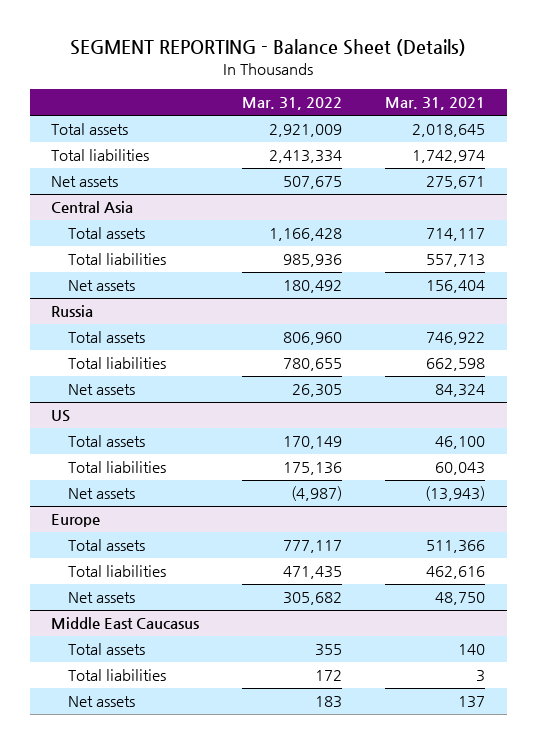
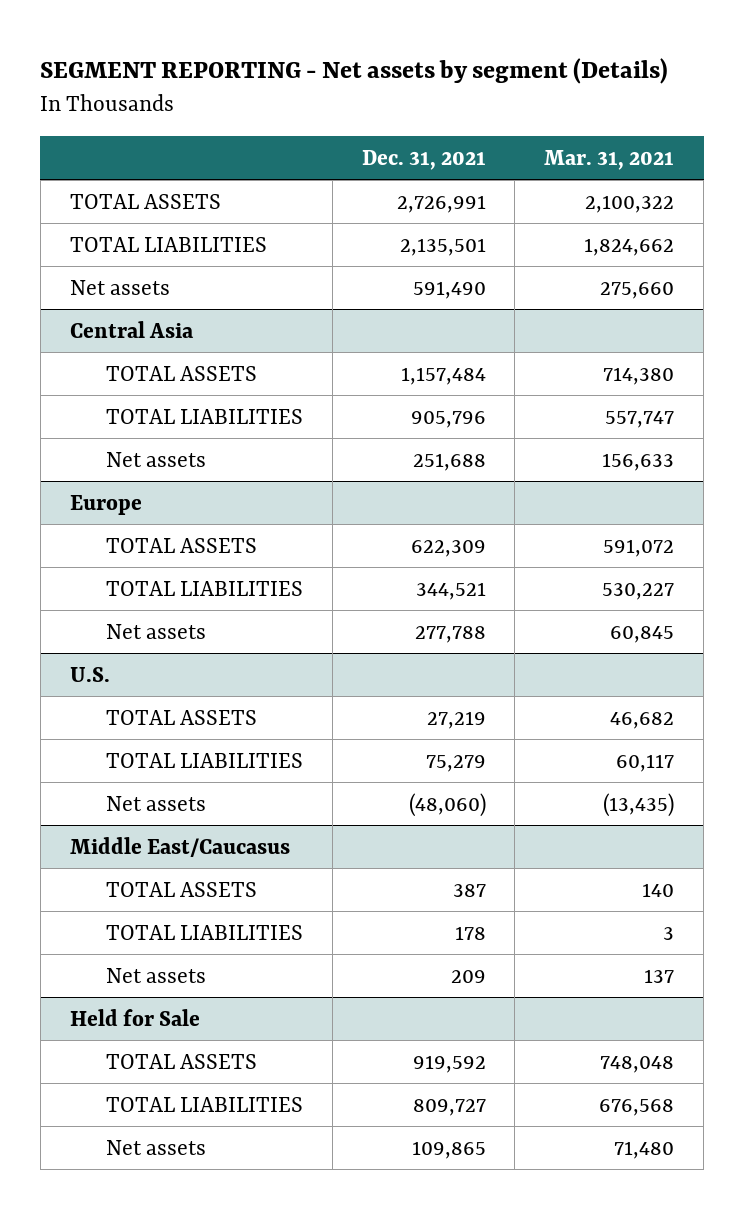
- SEGMENT REPORTING - Balance Sheet (Details)
+ SEGMENT REPORTING - Net assets by segment (Details)
- | Mar. 31, 2022 | Mar. 31, 2021
+ | Dec. 31, 2021 | Mar. 31, 2021
- Total assets | 2,921,009 | 2,018,645
- Total liabilities | 2,413,334 | 1,742,974
- Net assets | 507,675 | 275,671
+ TOTAL ASSETS | 2,726,991 | 2,100,322
+ TOTAL LIABILITIES | 2,135,501 | 1,824,662
+ Net assets | 591,490 | 275,660
@ Central Asia
- Total assets | 1,166,428 | 714,117
- Total liabilities | 985,936 | 557,713
- Net assets | 180,492 | 156,404
- Russia
- Total assets | 806,960 | 746,922
- Total liabilities | 780,655 | 662,598
- Net assets | 26,305 | 84,324
- US
- Total assets | 170,149 | 46,100
- Total liabilities | 175,136 | 60,043
- Net assets | (4,987) | (13,943)
@ Central Asia
+ TOTAL ASSETS | 1,157,484 | 714,380
+ TOTAL LIABILITIES | 905,796 | 557,747
+ Net assets | 251,688 | 156,633
@ Europe
- Total assets | 777,117 | 511,366
- Total liabilities | 471,435 | 462,616
- Net assets | 305,682 | 48,750
- Middle East Caucasus
- Total assets | 355 | 140
- Total liabilities | 172 | 3
@ Europe
+ TOTAL ASSETS | 622,309 | 591,072
+ TOTAL LIABILITIES | 344,521 | 530,227
+ Net assets | 277,788 | 60,845
+ U.S.
+ TOTAL ASSETS | 27,219 | 46,682
+ TOTAL LIABILITIES | 75,279 | 60,117
+ Net assets | (48,060) | (13,435)
+ Middle East/Caucasus
+ TOTAL ASSETS | 387 | 140
+ TOTAL LIABILITIES | 178 | 3
+ Held for Sale
+ TOTAL ASSETS | 919,592 | 748,048
+ TOTAL LIABILITIES | 809,727 | 676,568
+ Net assets | 109,865 | 71,480

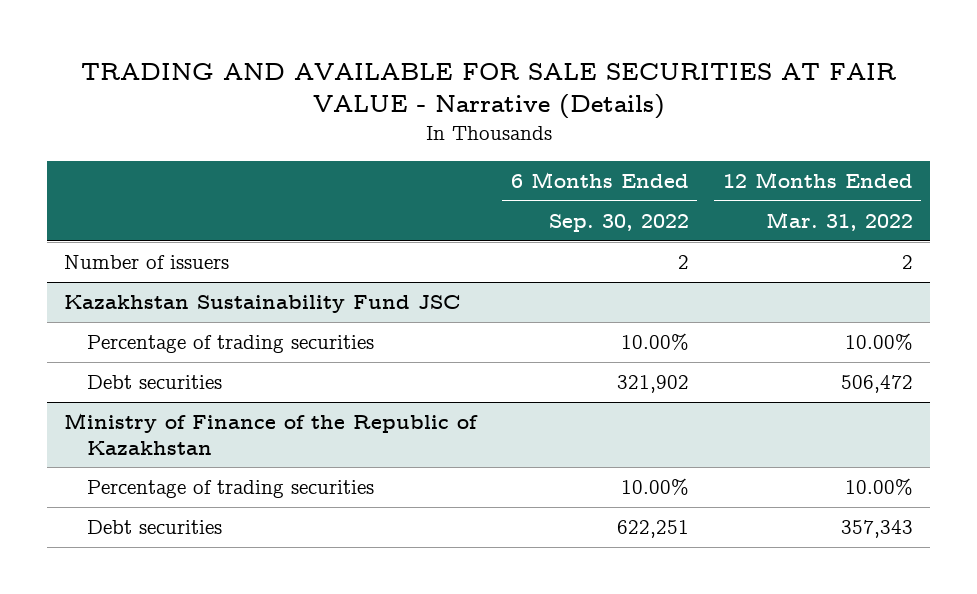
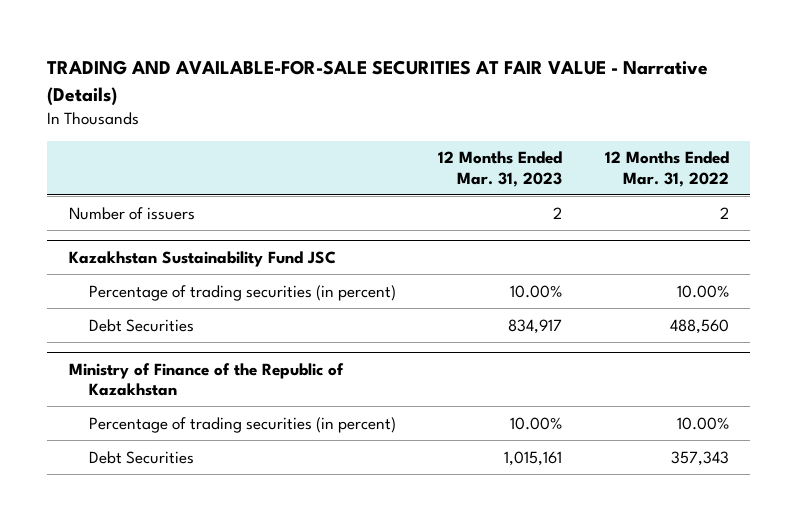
- TRADING AND AVAILABLE FOR SALE SECURITIES AT FAIR VALUE - Narrative (Details)
+ TRADING AND AVAILABLE-FOR-SALE SECURITIES AT FAIR VALUE - Narrative (Details)
- | 6 Months Ended Sep. 30, 2022 | 12 Months Ended Mar. 31, 2022
+ | 12 Months Ended Mar. 31, 2023 | 12 Months Ended Mar. 31, 2022
@ Kazakhstan Sustainability Fund JSC
- Percentage of trading securities | 10.00% | 10.00%
- Debt securities | 321,902 | 506,472
+ Percentage of trading securities (in percent) | 10.00% | 10.00%
+ Debt Securities | 834,917 | 488,560
@ Ministry of Finance of the Republic of Kazakhstan
- Percentage of trading securities | 10.00% | 10.00%
- Debt securities | 622,251 | 357,343
+ Percentage of trading securities (in percent) | 10.00% | 10.00%
+ Debt Securities | 1,015,161 | 357,343

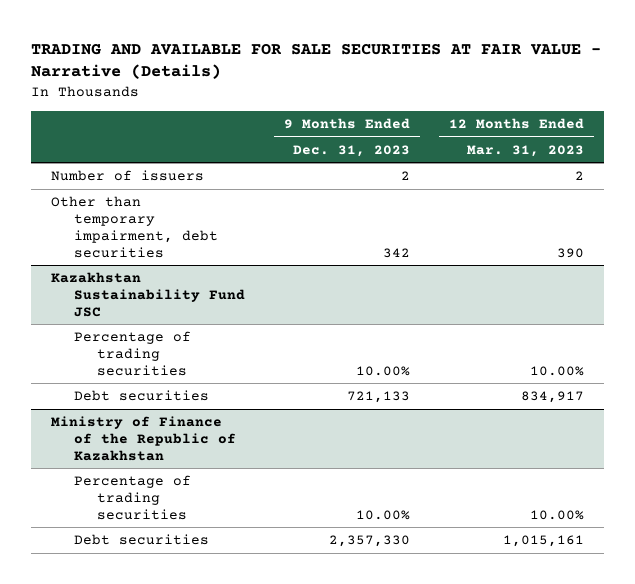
- TRADING AND AVAILABLE-FOR-SALE SECURITIES AT FAIR VALUE - Narrative (Details)
+ TRADING AND AVAILABLE FOR SALE SECURITIES AT FAIR VALUE - Narrative (Details)
- | 12 Months Ended Mar. 31, 2023 | 12 Months Ended Mar. 31, 2022
+ | 9 Months Ended Dec. 31, 2023 | 12 Months Ended Mar. 31, 2023
+ Other than temporary impairment, debt securities | 342 | 390
@ Kazakhstan Sustainability Fund JSC
- Percentage of trading securities (in percent) | 10.00% | 10.00%
- Debt Securities | 834,917 | 488,560
+ Percentage of trading securities | 10.00% | 10.00%
+ Debt securities | 721,133 | 834,917
@ Ministry of Finance of the Republic of Kazakhstan
- Percentage of trading securities (in percent) | 10.00% | 10.00%
- Debt Securities | 1,015,161 | 357,343
+ Percentage of trading securities | 10.00% | 10.00%
+ Debt securities | 2,357,330 | 1,015,161

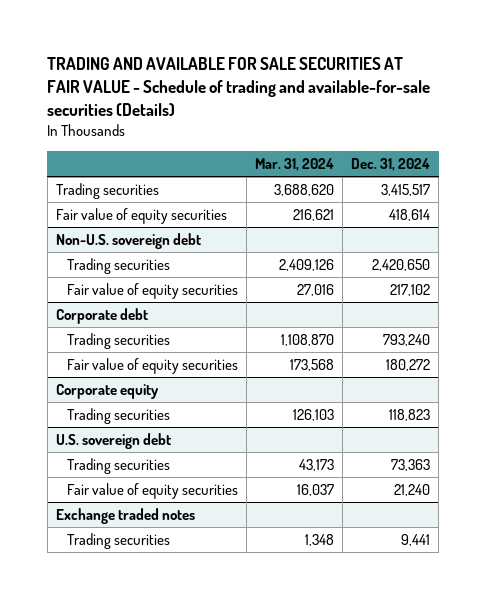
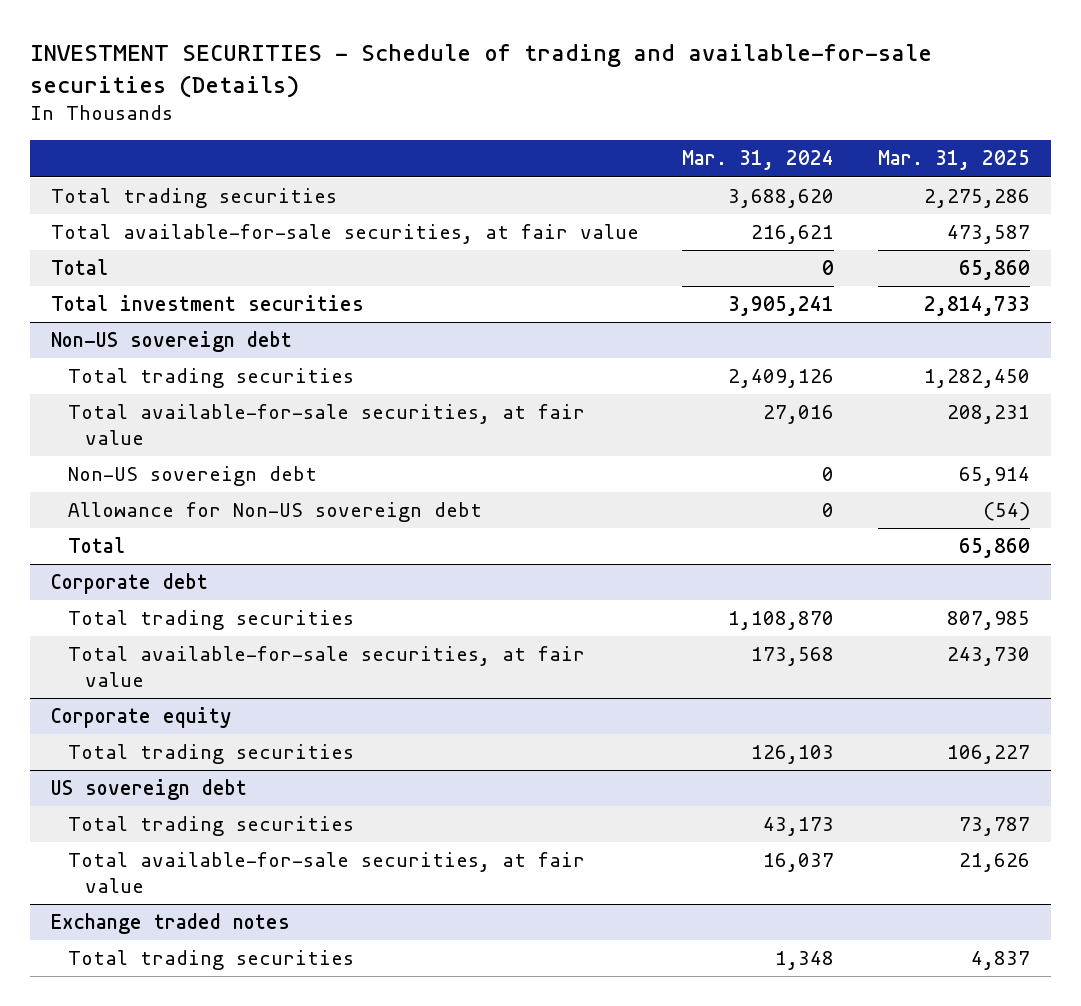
- TRADING AND AVAILABLE FOR SALE SECURITIES AT FAIR VALUE - Schedule of trading and available-for-sale securities (Details)
+ INVESTMENT SECURITIES - Schedule of trading and available-for-sale securities (Details)
- | Mar. 31, 2024 | Dec. 31, 2024
+ | Mar. 31, 2024 | Mar. 31, 2025
- Trading securities | 3,688,620 | 3,415,517
- Fair value of equity securities | 216,621 | 418,614
- Non-U.S. sovereign debt
- Trading securities | 2,409,126 | 2,420,650
- Fair value of equity securities | 27,016 | 217,102
+ Total trading securities | 3,688,620 | 2,275,286
+ Total available-for-sale securities, at fair value | 216,621 | 473,587
+ Total | 0 | 65,860
+ Total investment securities | 3,905,241 | 2,814,733
+ Non-US sovereign debt
+ Total trading securities | 2,409,126 | 1,282,450
+ Total available-for-sale securities, at fair value | 27,016 | 208,231
+ Non-US sovereign debt | 0 | 65,914
+ Allowance for Non-US sovereign debt | 0 | (54)
+ Total | | 65,860
@ Corporate debt
- Trading securities | 1,108,870 | 793,240
- Fair value of equity securities | 173,568 | 180,272
+ Total trading securities | 1,108,870 | 807,985
+ Total available-for-sale securities, at fair value | 173,568 | 243,730
@ Corporate equity
- Trading securities | 126,103 | 118,823
- U.S. sovereign debt
- Trading securities | 43,173 | 73,363
- Fair value of equity securities | 16,037 | 21,240
@ Corporate equity
+ Total trading securities | 126,103 | 106,227
+ US sovereign debt
+ Total trading securities | 43,173 | 73,787
+ Total available-for-sale securities, at fair value | 16,037 | 21,626
@ Exchange traded notes
- Trading securities | 1,348 | 9,441
+ Total trading securities | 1,348 | 4,837

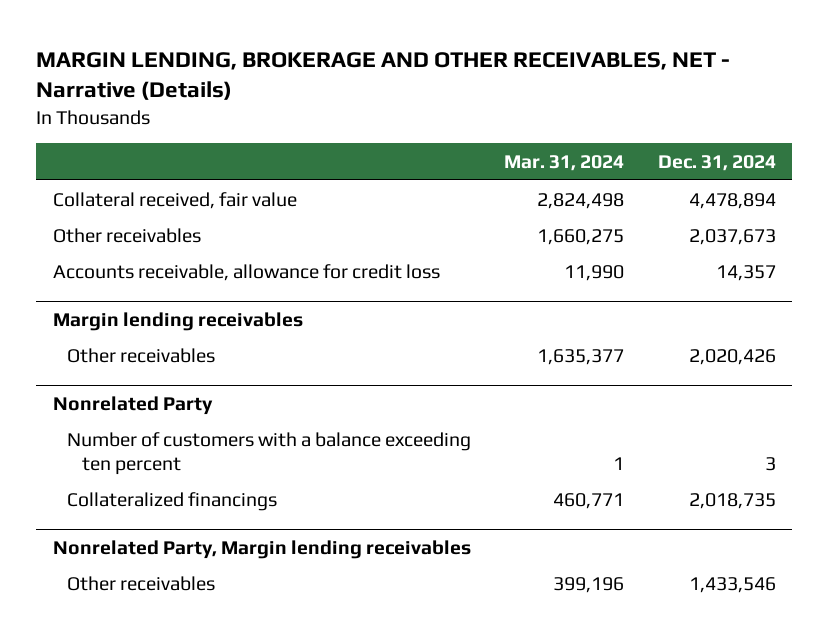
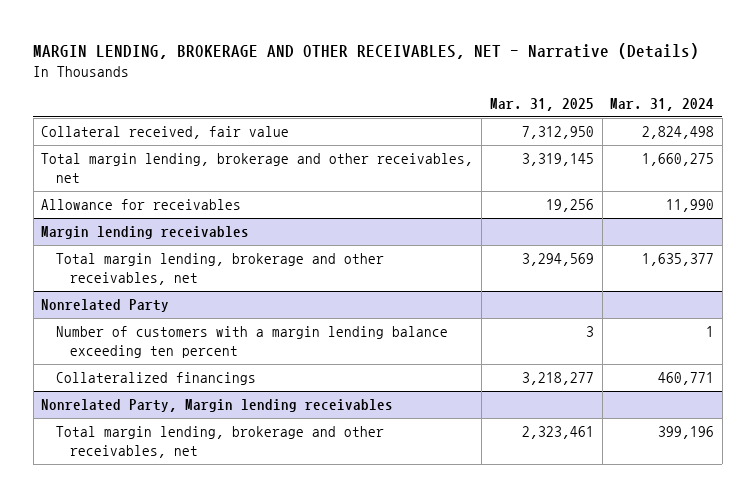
- | Mar. 31, 2024 | Dec. 31, 2024
+ | Mar. 31, 2025 | Mar. 31, 2024
- Other receivables | 1,660,275 | 2,037,673
- Accounts receivable, allowance for credit loss | 11,990 | 14,357
+ Total margin lending, brokerage and other receivables, net | 3,319,145 | 1,660,275
+ Allowance for receivables | 19,256 | 11,990
@ Margin lending receivables
- Other receivables | 1,635,377 | 2,020,426
+ Total margin lending, brokerage and other receivables, net | 3,294,569 | 1,635,377
@ Nonrelated Party
- Number of customers with a balance exceeding ten percent | 1 | 3
+ Number of customers with a margin lending balance exceeding ten percent | 3 | 1
@ Nonrelated Party, Margin lending receivables
- Other receivables | 399,196 | 1,433,546
+ Total margin lending, brokerage and other receivables, net | 2,323,461 | 399,196

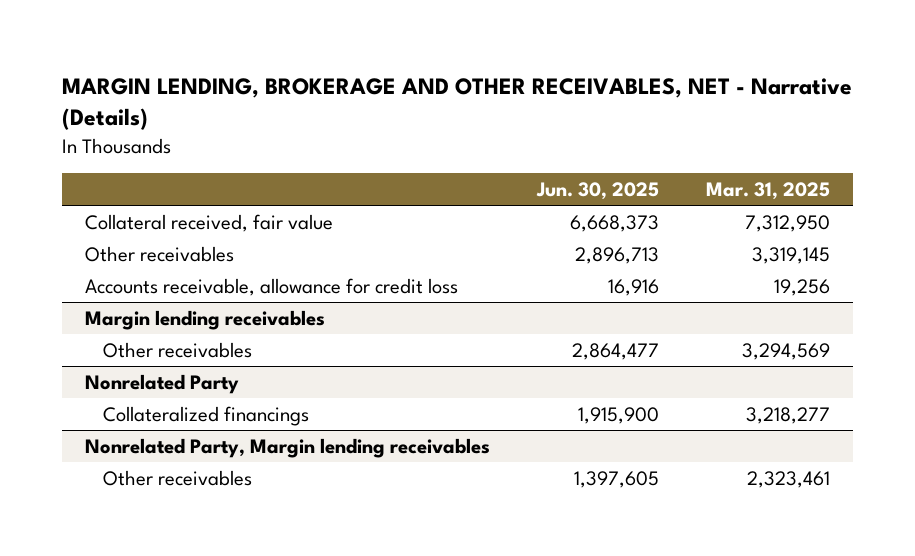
- | Mar. 31, 2025 | Mar. 31, 2024
+ | Jun. 30, 2025 | Mar. 31, 2025
- Total margin lending, brokerage and other receivables, net | 3,319,145 | 1,660,275
- Allowance for receivables | 19,256 | 11,990
+ Other receivables | 2,896,713 | 3,319,145
+ Accounts receivable, allowance for credit loss | 16,916 | 19,256
@ Margin lending receivables
- Total margin lending, brokerage and other receivables, net | 3,294,569 | 1,635,377
+ Other receivables | 2,864,477 | 3,294,569
@ Nonrelated Party
- Number of customers with a margin lending balance exceeding ten percent | 3 | 1
@ Nonrelated Party, Margin lending receivables
- Total margin lending, brokerage and other receivables, net | 2,323,461 | 399,196
+ Other receivables | 1,397,605 | 2,323,461

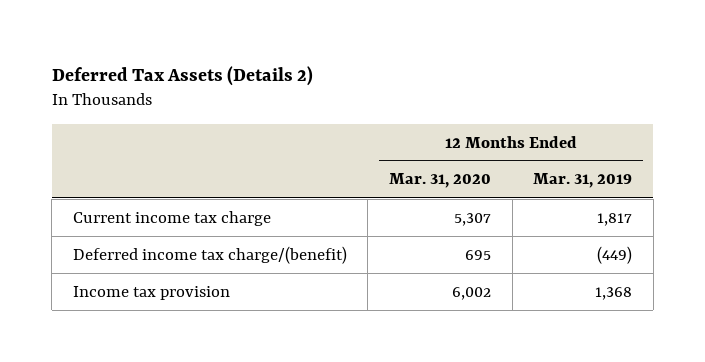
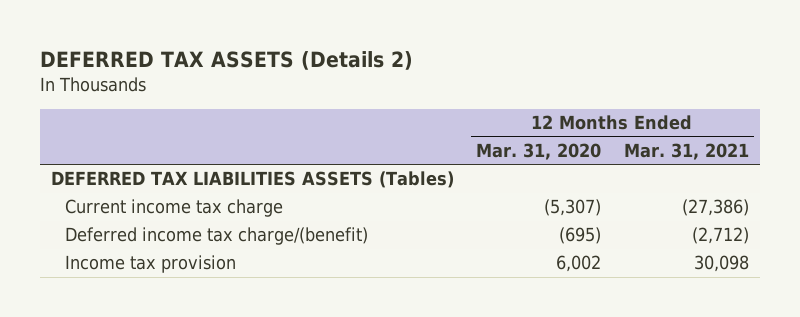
- Deferred Tax Assets (Details 2)
+ DEFERRED TAX ASSETS (Details 2)
- | 12 Months Ended Mar. 31, 2020 | 12 Months Ended Mar. 31, 2019
+ | 12 Months Ended Mar. 31, 2020 | 12 Months Ended Mar. 31, 2021
- Current income tax charge | 5,307 | 1,817
- Deferred income tax charge/(benefit) | 695 | (449)
+ DEFERRED TAX LIABILITIES ASSETS (Tables)
+ Current income tax charge | (5,307) | (27,386)
+ Deferred income tax charge/(benefit) | (695) | (2,712)

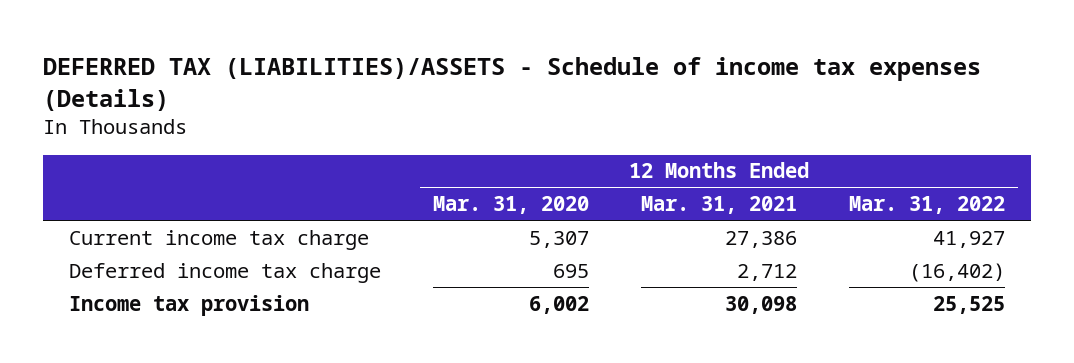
- DEFERRED TAX ASSETS (Details 2)
+ DEFERRED TAX (LIABILITIES)/ASSETS - Schedule of income tax expenses (Details)
- | 12 Months Ended Mar. 31, 2020 | 12 Months Ended Mar. 31, 2021
+ | 12 Months Ended Mar. 31, 2020 | 12 Months Ended Mar. 31, 2021 | 12 Months Ended Mar. 31, 2022
- DEFERRED TAX LIABILITIES ASSETS (Tables)
- Current income tax charge | (5,307) | (27,386)
- Deferred income tax charge/(benefit) | (695) | (2,712)
+ Current income tax charge | 5,307 | 27,386 | 41,927
+ Deferred income tax charge | 695 | 2,712 | (16,402)

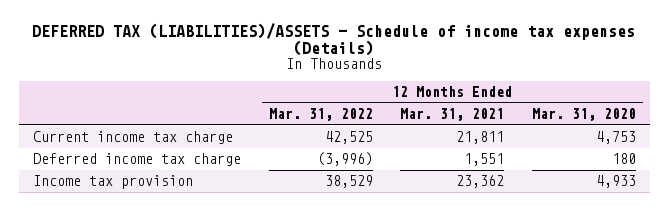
- | 12 Months Ended Mar. 31, 2020 | 12 Months Ended Mar. 31, 2021 | 12 Months Ended Mar. 31, 2022
+ | 12 Months Ended Mar. 31, 2022 | 12 Months Ended Mar. 31, 2021 | 12 Months Ended Mar. 31, 2020
- Current income tax charge | 5,307 | 27,386 | 41,927
- Deferred income tax charge | 695 | 2,712 | (16,402)
- Income tax provision | 6,002 | 30,098 | 25,525
+ Current income tax charge | 42,525 | 21,811 | 4,753
+ Deferred income tax charge | (3,996) | 1,551 | 180
+ Income tax provision | 38,529 | 23,362 | 4,933

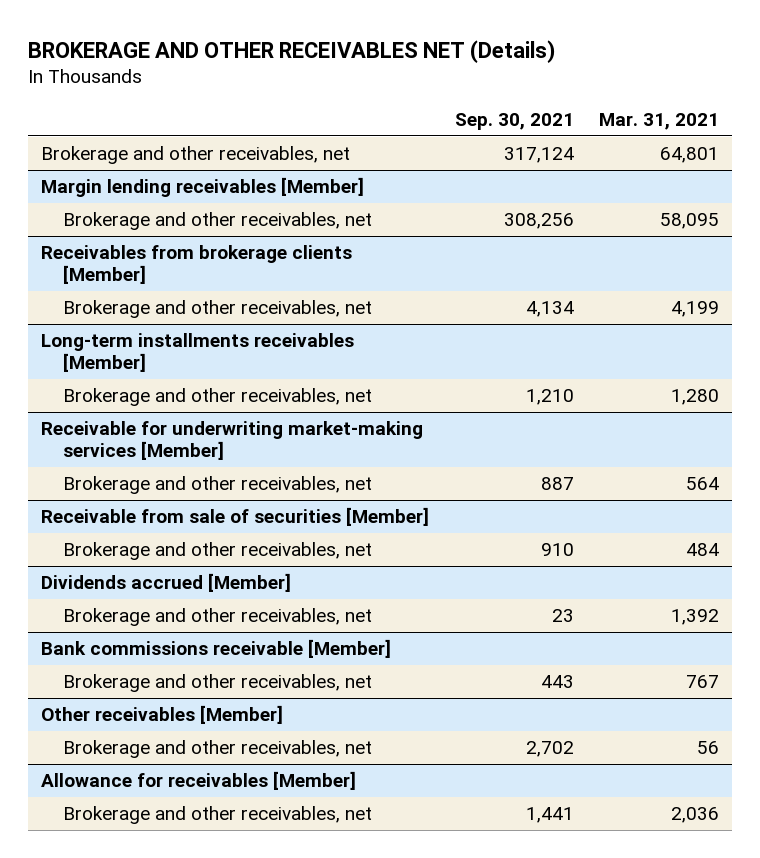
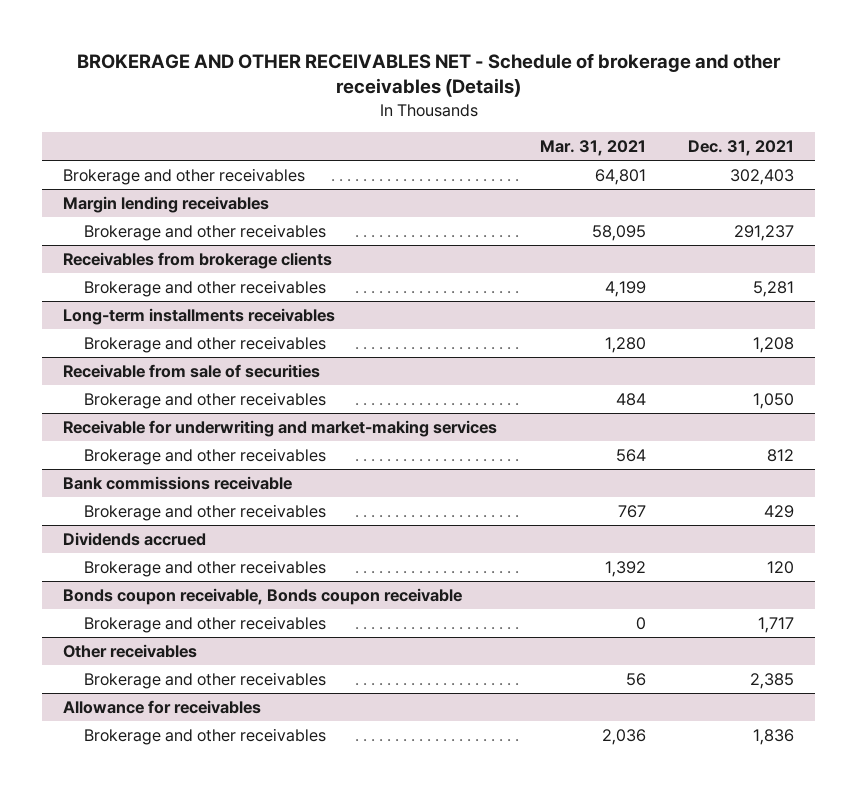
- BROKERAGE AND OTHER RECEIVABLES NET (Details)
+ BROKERAGE AND OTHER RECEIVABLES NET - Schedule of brokerage and other receivables (Details)
- | Sep. 30, 2021 | Mar. 31, 2021
+ | Mar. 31, 2021 | Dec. 31, 2021
- Brokerage and other receivables, net | 317,124 | 64,801
- Margin lending receivables [Member]
- Brokerage and other receivables, net | 308,256 | 58,095
- Receivables from brokerage clients [Member]
- Brokerage and other receivables, net | 4,134 | 4,199
- Long-term installments receivables [Member]
- Brokerage and other receivables, net | 1,210 | 1,280
- Receivable for underwriting market-making services [Member]
- Brokerage and other receivables, net | 887 | 564
- Receivable from sale of securities [Member]
- Brokerage and other receivables, net | 910 | 484
- Dividends accrued [Member]
- Brokerage and other receivables, net | 23 | 1,392
- Bank commissions receivable [Member]
- Brokerage and other receivables, net | 443 | 767
- Other receivables [Member]
- Brokerage and other receivables, net | 2,702 | 56
- Allowance for receivables [Member]
- Brokerage and other receivables, net | 1,441 | 2,036
+ Brokerage and other receivables | 64,801 | 302,403
+ Margin lending receivables
+ Brokerage and other receivables | 58,095 | 291,237
+ Receivables from brokerage clients
+ Brokerage and other receivables | 4,199 | 5,281
+ Long-term installments receivables
+ Brokerage and other receivables | 1,280 | 1,208
+ Receivable from sale of securities
+ Brokerage and other receivables | 484 | 1,050
+ Receivable for underwriting and market-making services
+ Brokerage and other receivables | 564 | 812
+ Bank commissions receivable
+ Brokerage and other receivables | 767 | 429
+ Dividends accrued
+ Brokerage and other receivables | 1,392 | 120
+ Bonds coupon receivable, Bonds coupon receivable
+ Brokerage and other receivables | 0 | 1,717
+ Other receivables
+ Brokerage and other receivables | 56 | 2,385
+ Allowance for receivables
+ Brokerage and other receivables | 2,036 | 1,836

